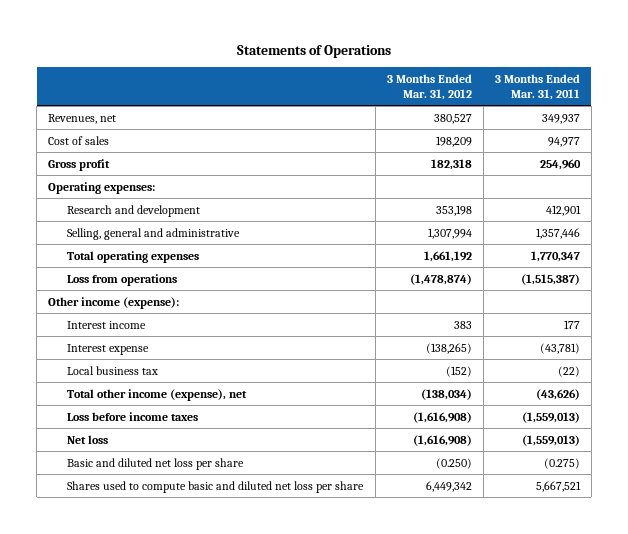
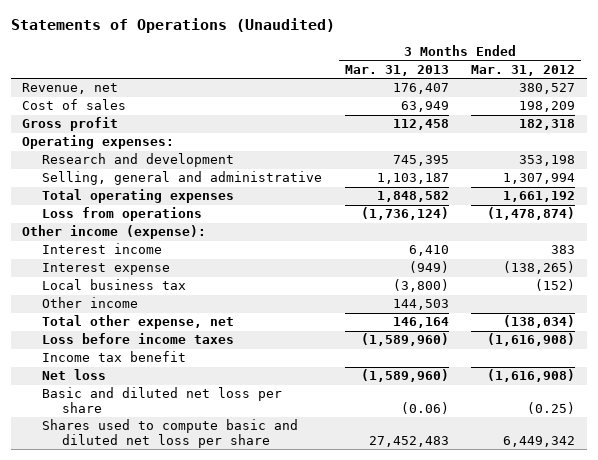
- Statements of Operations
+ Statements of Operations (Unaudited)
- | 3 Months Ended Mar. 31, 2012 | 3 Months Ended Mar. 31, 2011
+ | 3 Months Ended Mar. 31, 2013 | 3 Months Ended Mar. 31, 2012
- Revenues, net | 380,527 | 349,937
+ Revenue, net | 176,407 | 380,527
- Total other income (expense), net | (138,034) | (43,626)
+ Other income | 144,503 |
+ Total other expense, net | 146,164 | (138,034)
+ Income tax benefit
- Basic and diluted net loss per share | (0.250) | (0.275)
+ Basic and diluted net loss per share | (0.06) | (0.25)

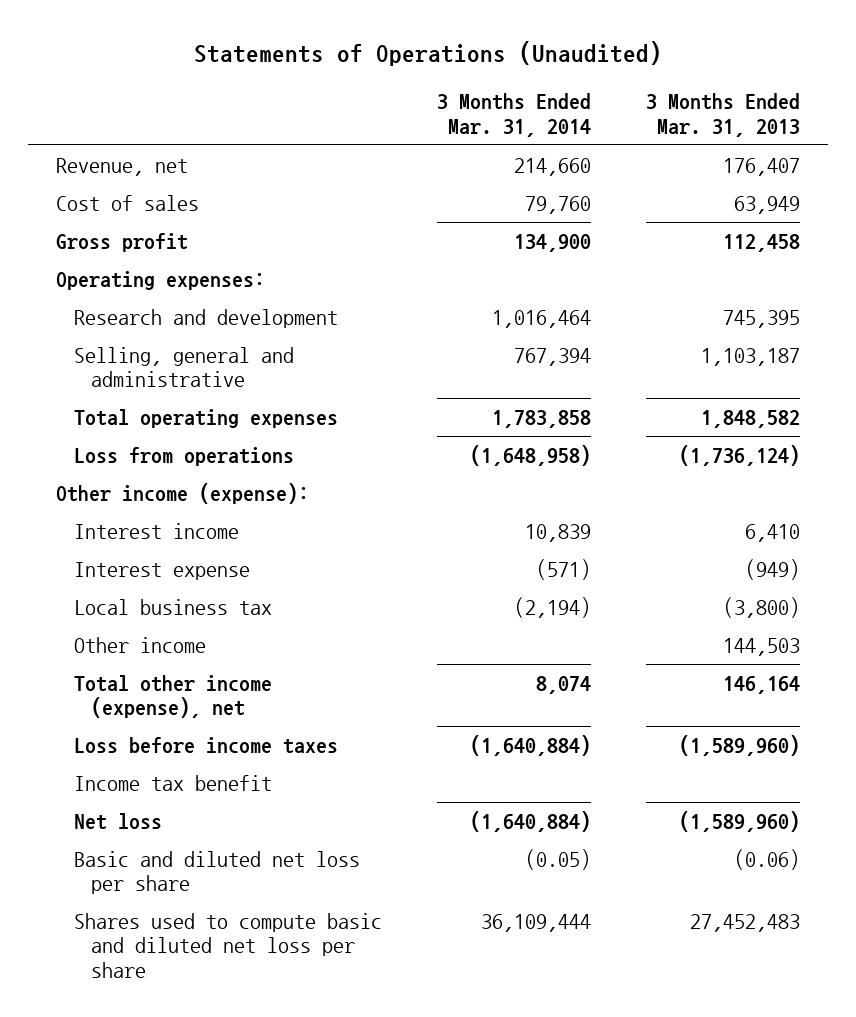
- | 3 Months Ended Mar. 31, 2013 | 3 Months Ended Mar. 31, 2012
+ | 3 Months Ended Mar. 31, 2014 | 3 Months Ended Mar. 31, 2013
- Total other expense, net | 146,164 | (138,034)
+ Total other income (expense), net | 8,074 | 146,164

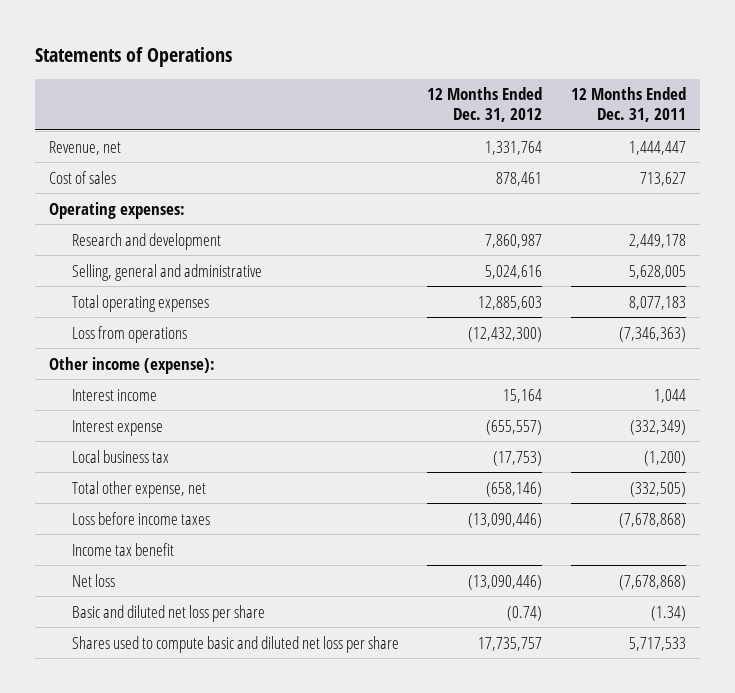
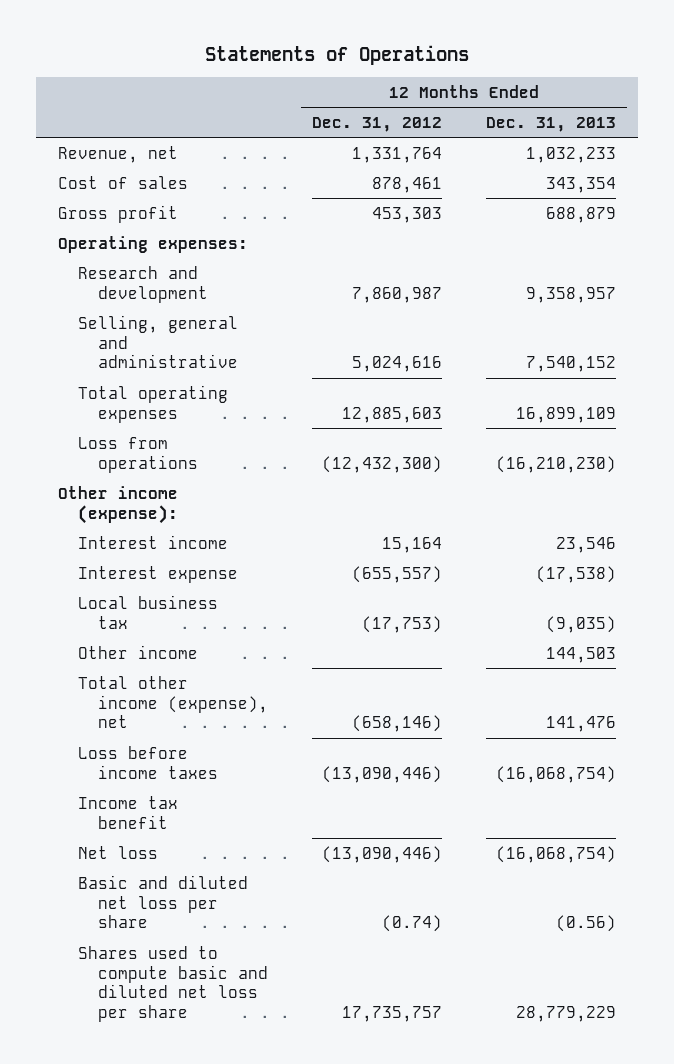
- | 12 Months Ended Dec. 31, 2012 | 12 Months Ended Dec. 31, 2011
+ | 12 Months Ended Dec. 31, 2012 | 12 Months Ended Dec. 31, 2013
+ Gross profit | 453,303 | 688,879
- Total other expense, net | (658,146) | (332,505)
+ Other income | | 144,503
+ Total other income (expense), net | (658,146) | 141,476

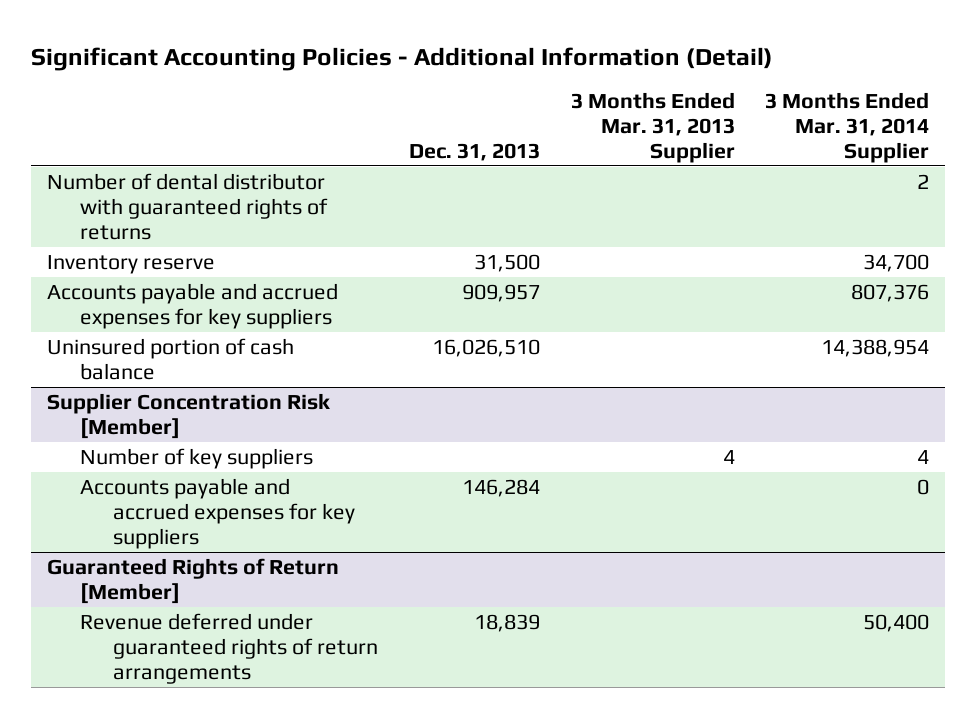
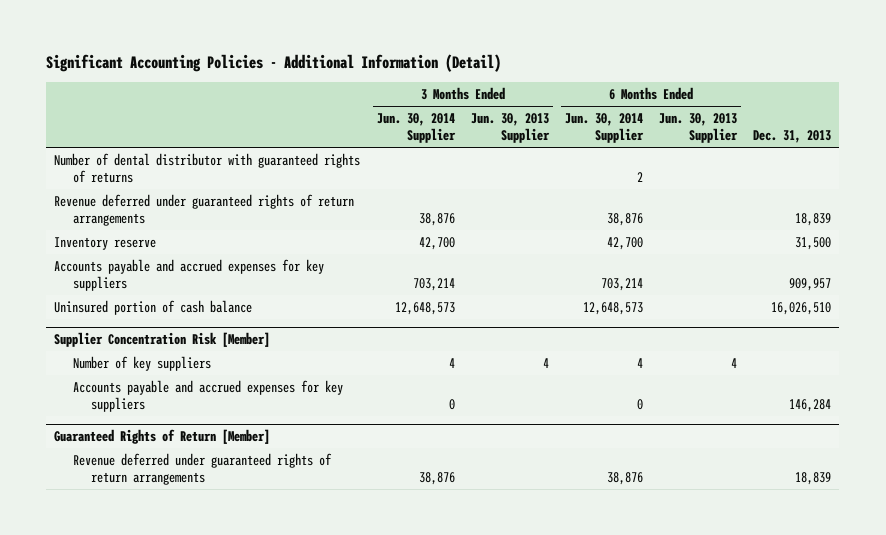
- | Dec. 31, 2013 | 3 Months Ended Mar. 31, 2013 Supplier | 3 Months Ended Mar. 31, 2014 Supplier
+ | 3 Months Ended Jun. 30, 2014 Supplier | 3 Months Ended Jun. 30, 2013 Supplier | 6 Months Ended Jun. 30, 2014 Supplier | 6 Months Ended Jun. 30, 2013 Supplier | Dec. 31, 2013
+ Revenue deferred under guaranteed rights of return arrangements | 38,876 | | 38,876 | | 18,839

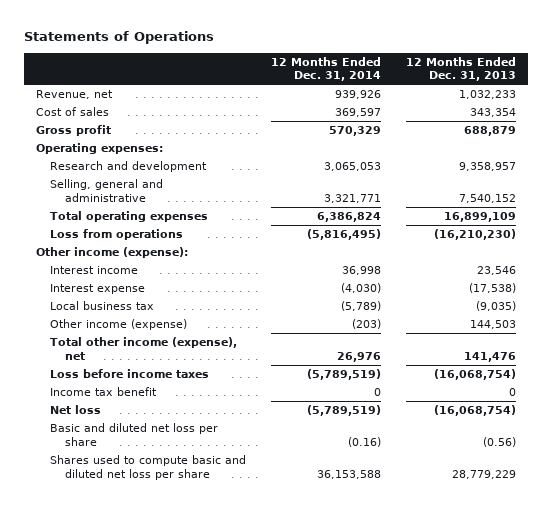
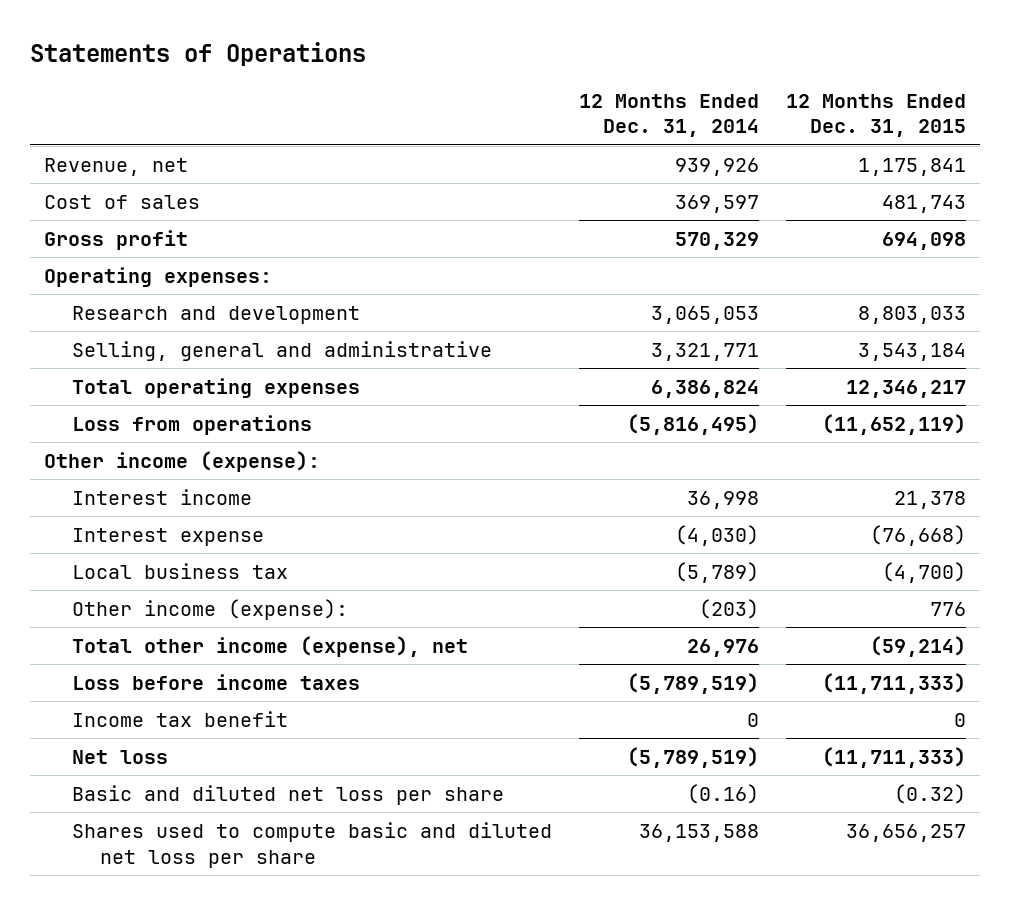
- | 12 Months Ended Dec. 31, 2014 | 12 Months Ended Dec. 31, 2013
+ | 12 Months Ended Dec. 31, 2014 | 12 Months Ended Dec. 31, 2015
- Other income (expense) | (203) | 144,503
+ Other income (expense): | (203) | 776

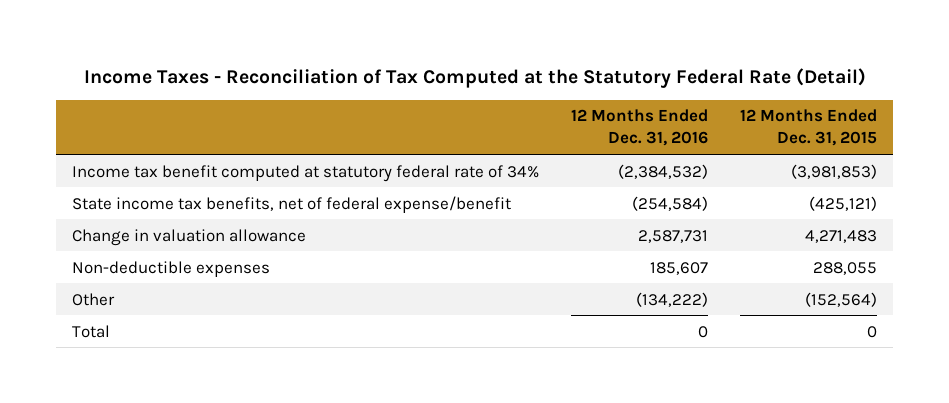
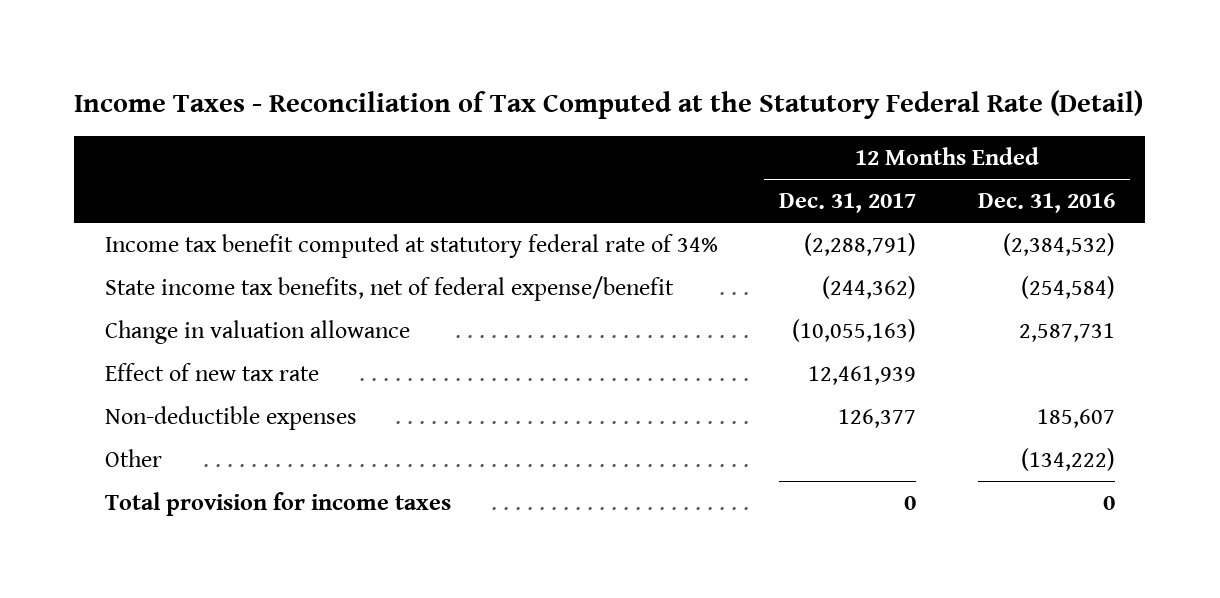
- | 12 Months Ended Dec. 31, 2016 | 12 Months Ended Dec. 31, 2015
+ | 12 Months Ended Dec. 31, 2017 | 12 Months Ended Dec. 31, 2016
+ Effect of new tax rate | 12,461,939 |
- Total | 0 | 0
+ Total provision for income taxes | 0 | 0

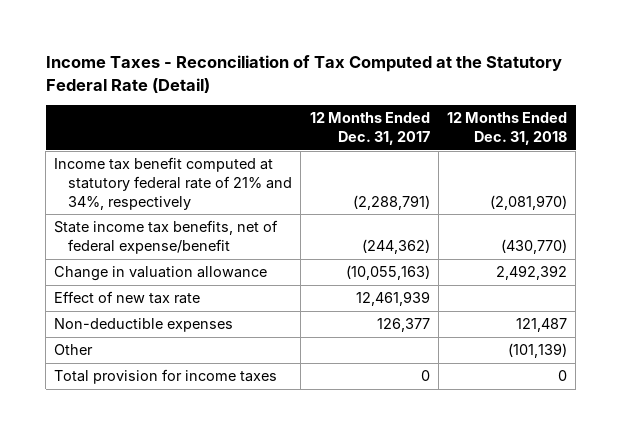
- | 12 Months Ended Dec. 31, 2017 | 12 Months Ended Dec. 31, 2016
+ | 12 Months Ended Dec. 31, 2017 | 12 Months Ended Dec. 31, 2018
- Income tax benefit computed at statutory federal rate of 34% | (2,288,791) | (2,384,532)
+ Income tax benefit computed at statutory federal rate of 21% and 34%, respectively | (2,288,791) | (2,081,970)

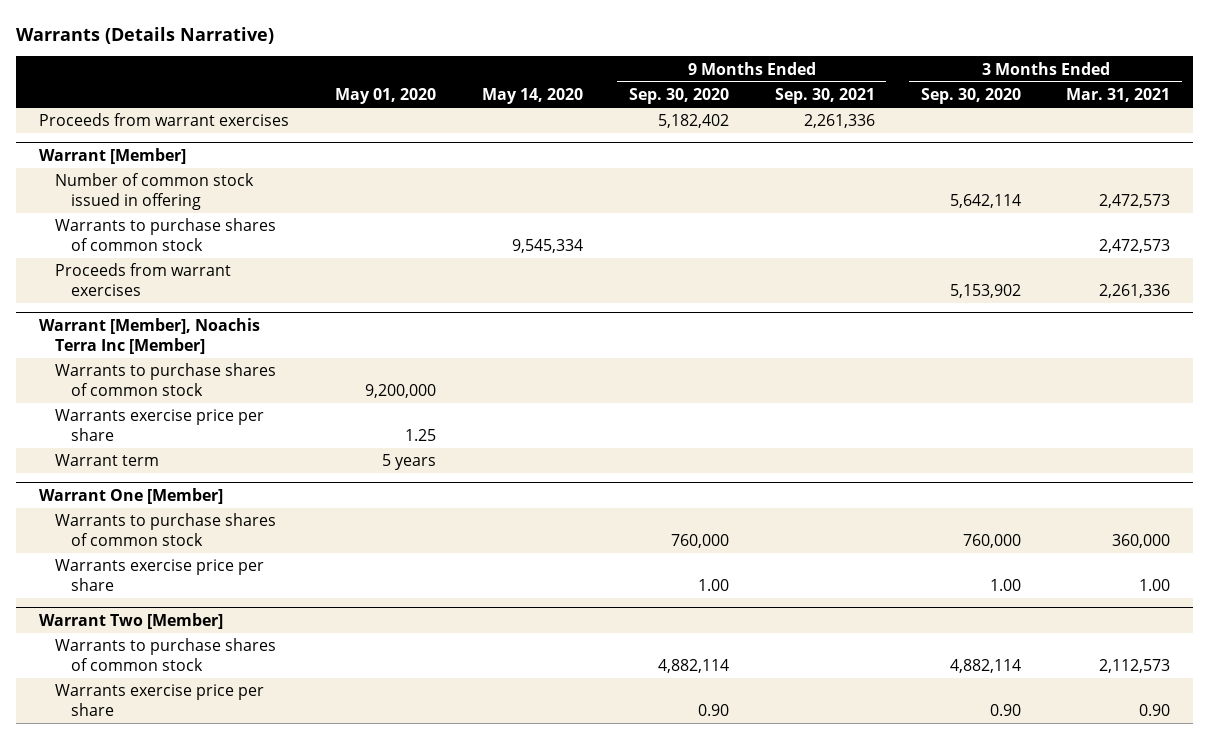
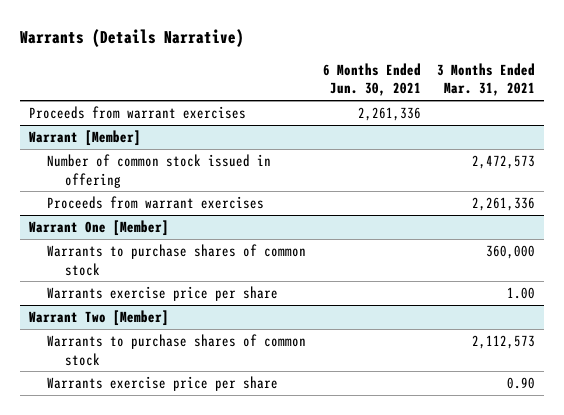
- | May 01, 2020 | May 14, 2020 | 9 Months Ended Sep. 30, 2020 | 9 Months Ended Sep. 30, 2021 | 3 Months Ended Sep. 30, 2020 | 3 Months Ended Mar. 31, 2021
+ | 6 Months Ended Jun. 30, 2021 | 3 Months Ended Mar. 31, 2021
@ Warrant [Member]
- Warrants to purchase shares of common stock | | 9,545,334 | | | | 2,472,573
- Warrant [Member], Noachis Terra Inc [Member]
- Warrants to purchase shares of common stock | 9,200,000 | | | | |
- Warrants exercise price per share | 1.25 | | | | |
- Warrant term | 5 years | | | | |

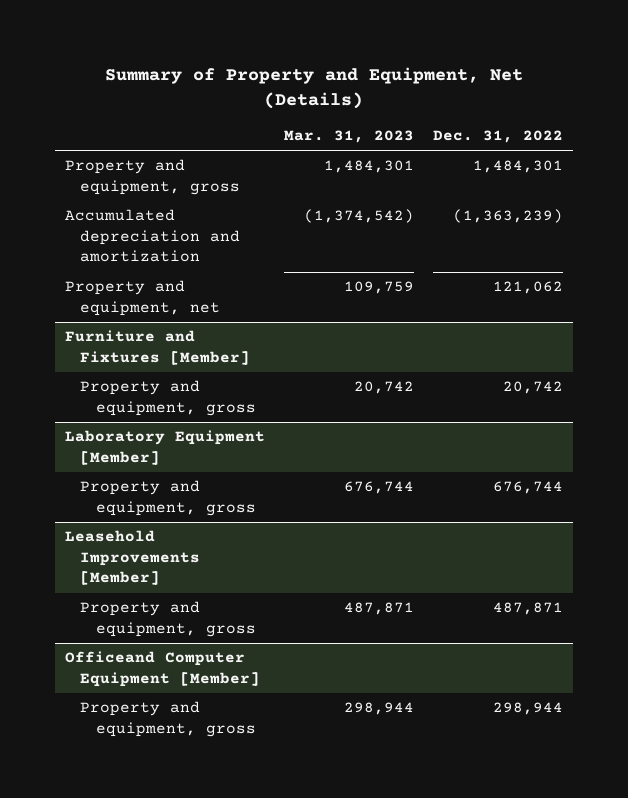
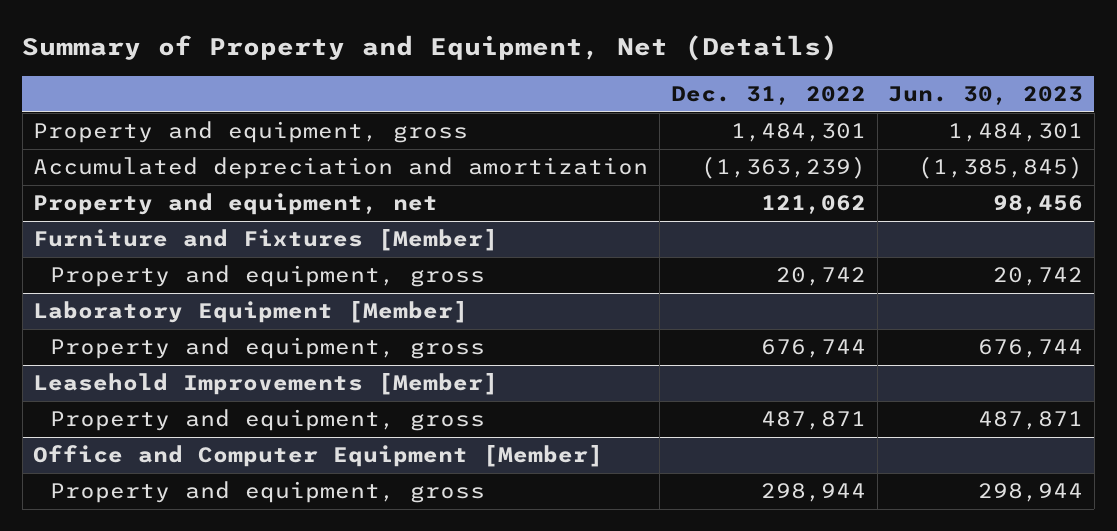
- | Mar. 31, 2023 | Dec. 31, 2022
+ | Dec. 31, 2022 | Jun. 30, 2023
- Officeand Computer Equipment [Member]
+ Office and Computer Equipment [Member]

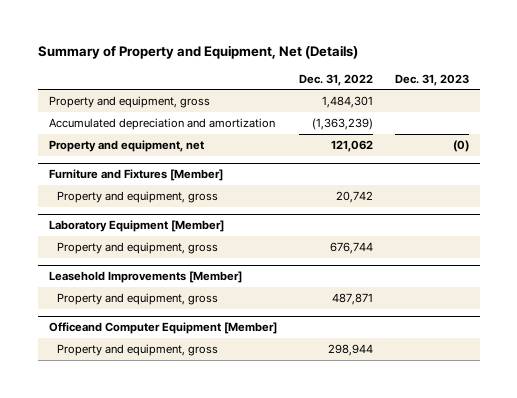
- | Dec. 31, 2022 | Jun. 30, 2023
+ | Dec. 31, 2022 | Dec. 31, 2023
- Office and Computer Equipment [Member]
+ Officeand Computer Equipment [Member]

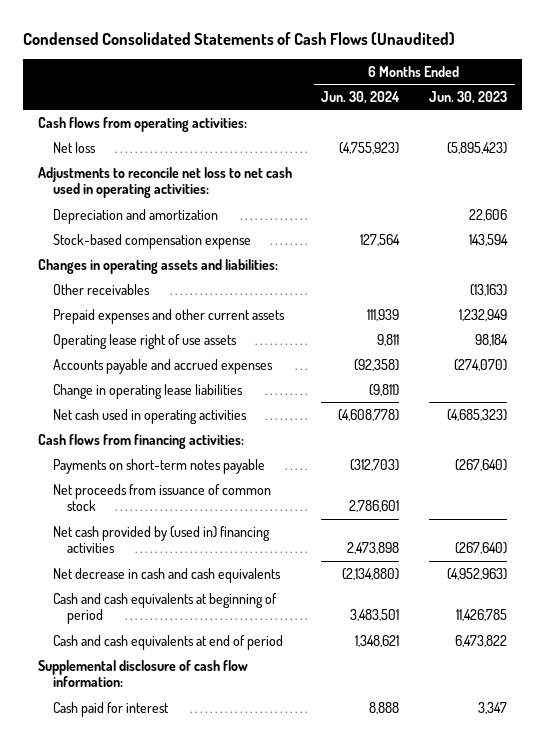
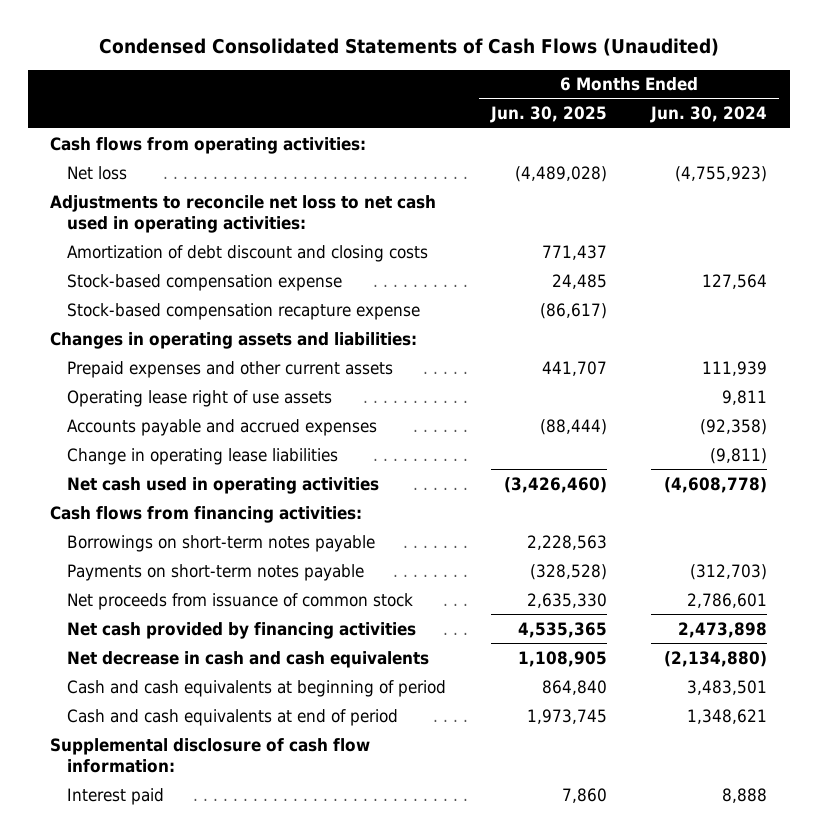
- | 6 Months Ended Jun. 30, 2024 | 6 Months Ended Jun. 30, 2023
+ | 6 Months Ended Jun. 30, 2025 | 6 Months Ended Jun. 30, 2024
- Depreciation and amortization | | 22,606
+ Amortization of debt discount and closing costs | 771,437 |
+ Stock-based compensation recapture expense | (86,617) |
- Other receivables | | (13,163)
+ Borrowings on short-term notes payable | 2,228,563 |
- Net cash provided by (used in) financing activities | 2,473,898 | (267,640)
+ Net cash provided by financing activities | 4,535,365 | 2,473,898
- Cash paid for interest | 8,888 | 3,347
+ Interest paid | 7,860 | 8,888

